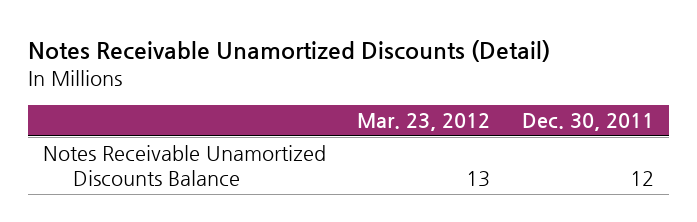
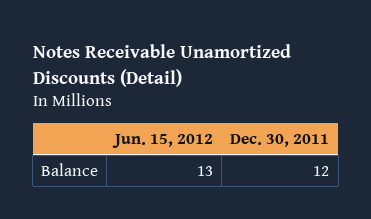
- | Mar. 23, 2012 | Dec. 30, 2011
+ | Jun. 15, 2012 | Dec. 30, 2011
- Notes Receivable Unamortized Discounts Balance | 13 | 12
+ Balance | 13 | 12

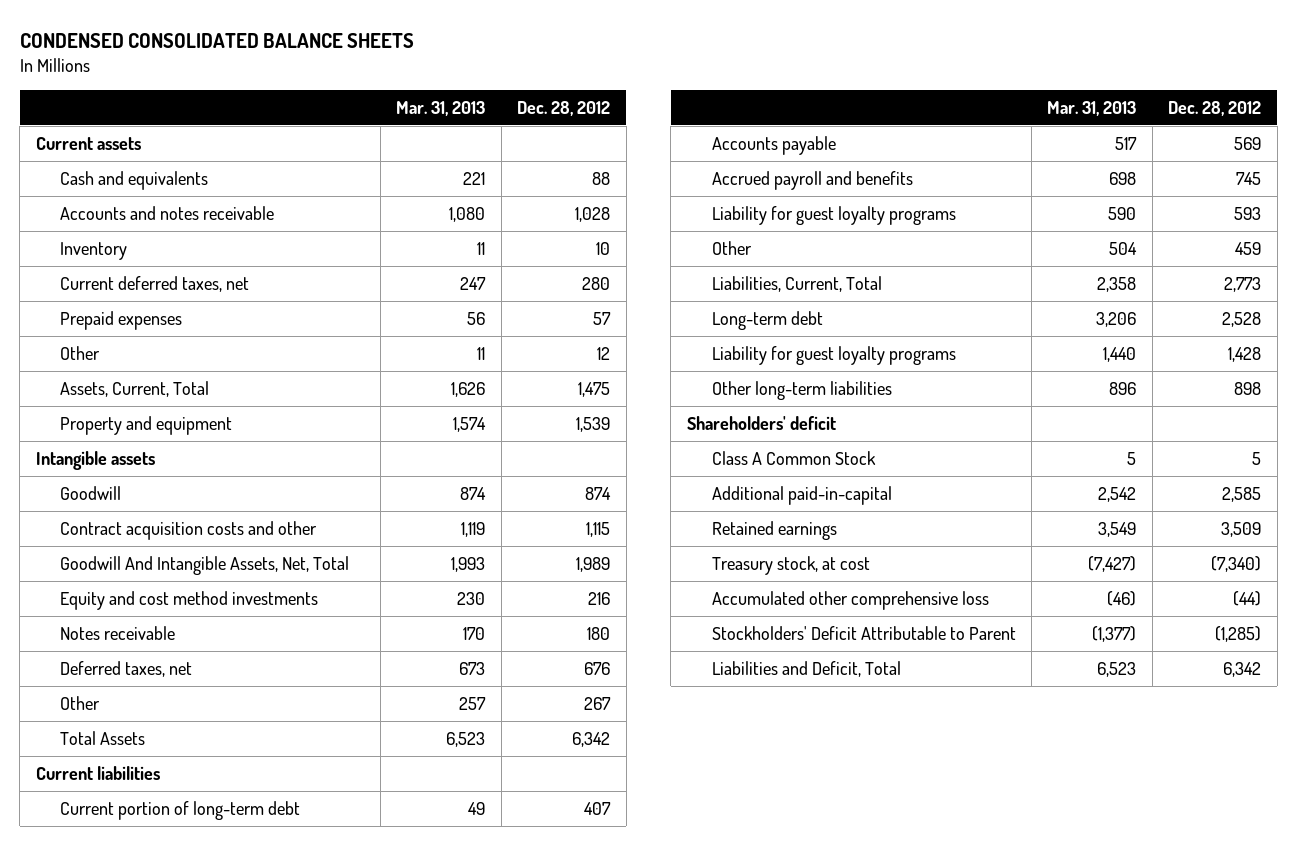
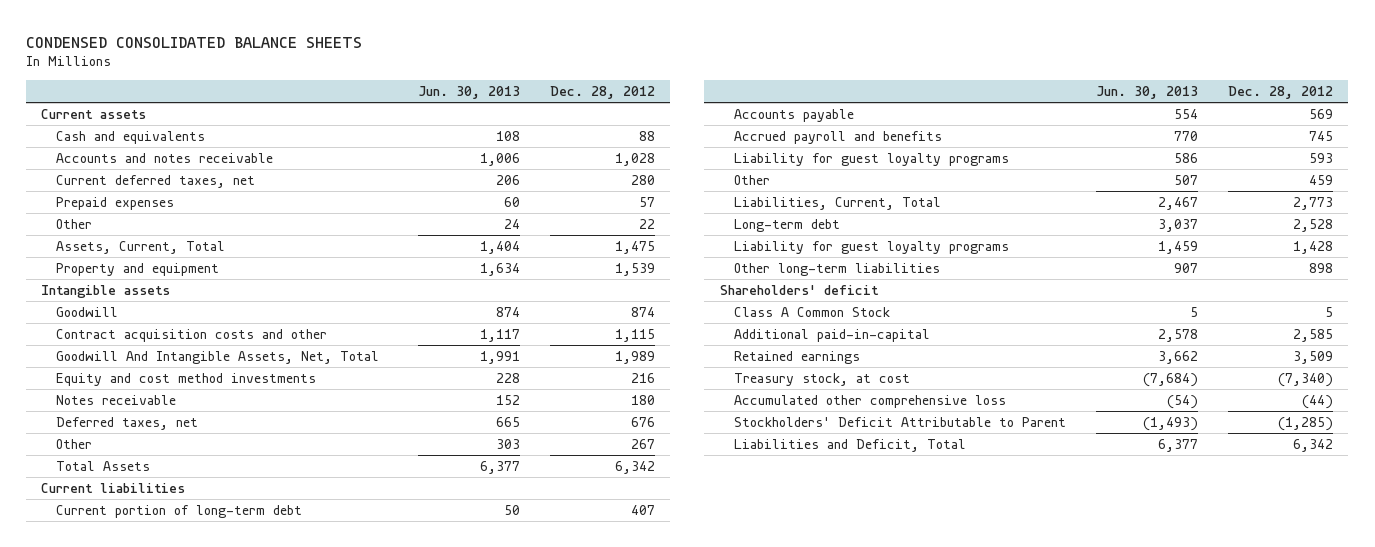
- | Mar. 31, 2013 | Dec. 28, 2012
+ | Jun. 30, 2013 | Dec. 28, 2012
- Inventory | 11 | 10
- Other | 11 | 12
+ Other | 24 | 22

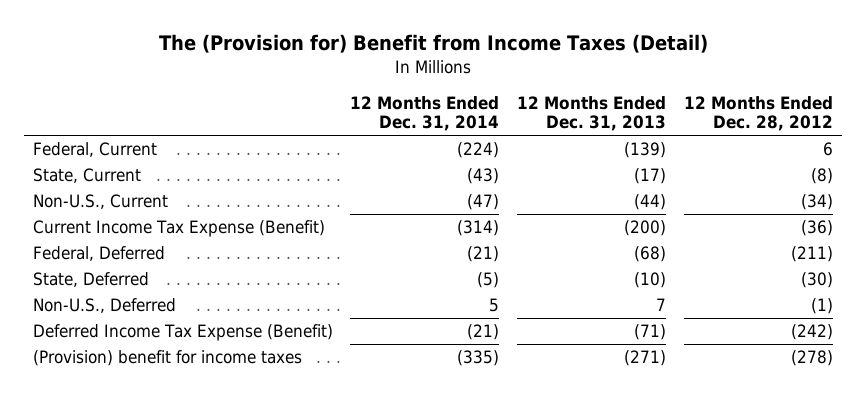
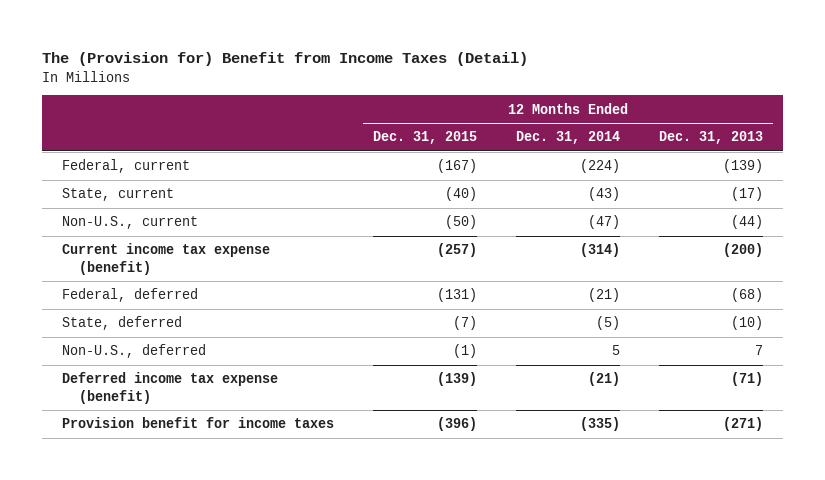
- | 12 Months Ended Dec. 31, 2014 | 12 Months Ended Dec. 31, 2013 | 12 Months Ended Dec. 28, 2012
+ | 12 Months Ended Dec. 31, 2015 | 12 Months Ended Dec. 31, 2014 | 12 Months Ended Dec. 31, 2013
- Federal, Current | (224) | (139) | 6
- State, Current | (43) | (17) | (8)
- Non-U.S., Current | (47) | (44) | (34)
- Current Income Tax Expense (Benefit) | (314) | (200) | (36)
- Federal, Deferred | (21) | (68) | (211)
- State, Deferred | (5) | (10) | (30)
- Non-U.S., Deferred | 5 | 7 | (1)
- Deferred Income Tax Expense (Benefit) | (21) | (71) | (242)
- (Provision) benefit for income taxes | (335) | (271) | (278)
+ Federal, current | (167) | (224) | (139)
+ State, current | (40) | (43) | (17)
+ Non-U.S., current | (50) | (47) | (44)
+ Current income tax expense (benefit) | (257) | (314) | (200)
+ Federal, deferred | (131) | (21) | (68)
+ State, deferred | (7) | (5) | (10)
+ Non-U.S., deferred | (1) | 5 | 7
+ Deferred income tax expense (benefit) | (139) | (21) | (71)
+ Provision benefit for income taxes | (396) | (335) | (271)

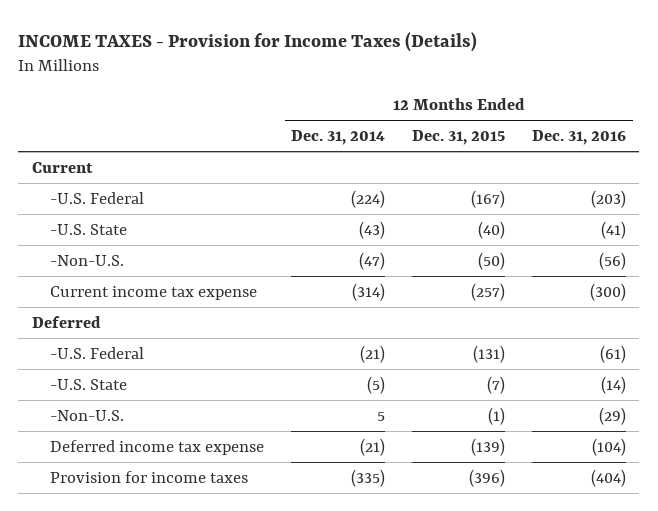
- The (Provision for) Benefit from Income Taxes (Detail)
+ INCOME TAXES - Provision for Income Taxes (Details)
- | 12 Months Ended Dec. 31, 2015 | 12 Months Ended Dec. 31, 2014 | 12 Months Ended Dec. 31, 2013
+ | 12 Months Ended Dec. 31, 2014 | 12 Months Ended Dec. 31, 2015 | 12 Months Ended Dec. 31, 2016
- Federal, current | (167) | (224) | (139)
- State, current | (40) | (43) | (17)
- Non-U.S., current | (50) | (47) | (44)
- Current income tax expense (benefit) | (257) | (314) | (200)
- Federal, deferred | (131) | (21) | (68)
- State, deferred | (7) | (5) | (10)
- Non-U.S., deferred | (1) | 5 | 7
- Deferred income tax expense (benefit) | (139) | (21) | (71)
- Provision benefit for income taxes | (396) | (335) | (271)
+ Current
+ -U.S. Federal | (224) | (167) | (203)
+ -U.S. State | (43) | (40) | (41)
+ -Non-U.S. | (47) | (50) | (56)
+ Current income tax expense | (314) | (257) | (300)
+ Deferred
+ -U.S. Federal | (21) | (131) | (61)
+ -U.S. State | (5) | (7) | (14)
+ -Non-U.S. | 5 | (1) | (29)
+ Deferred income tax expense | (21) | (139) | (104)
+ Provision for income taxes | (335) | (396) | (404)

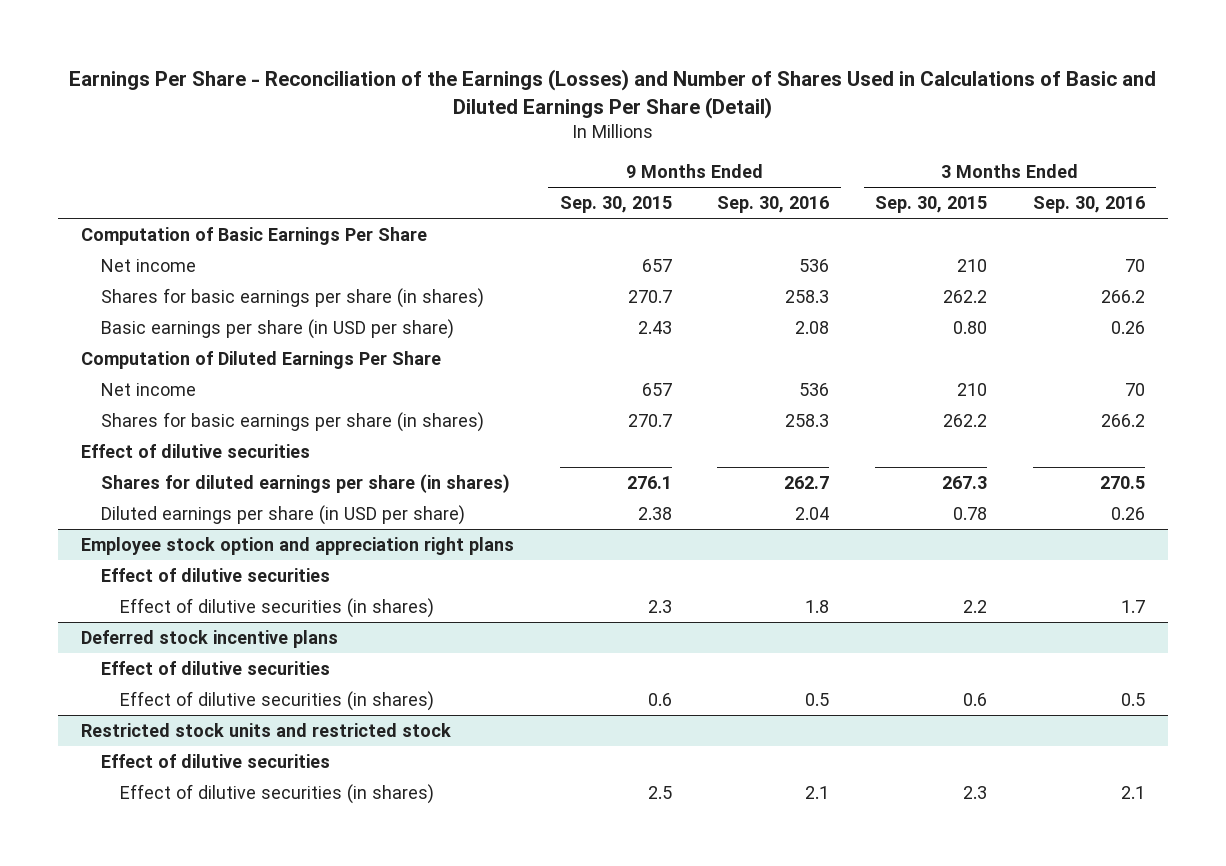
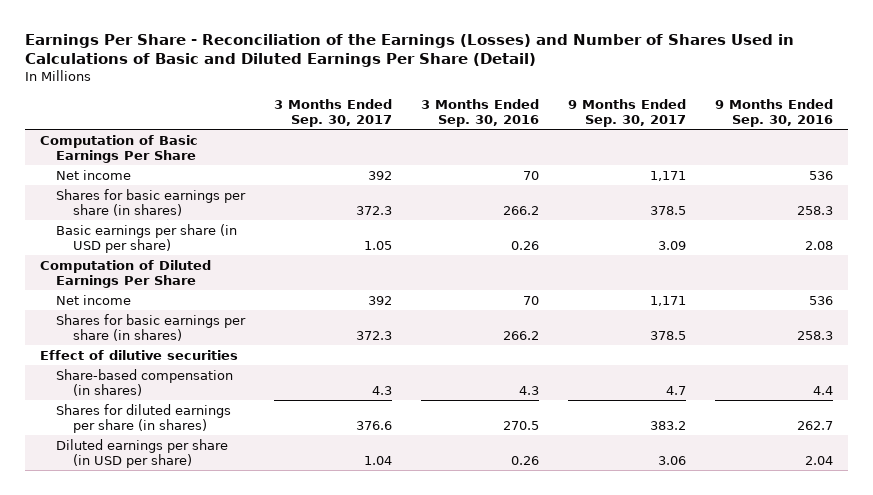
- | 9 Months Ended Sep. 30, 2015 | 9 Months Ended Sep. 30, 2016 | 3 Months Ended Sep. 30, 2015 | 3 Months Ended Sep. 30, 2016
+ | 3 Months Ended Sep. 30, 2017 | 3 Months Ended Sep. 30, 2016 | 9 Months Ended Sep. 30, 2017 | 9 Months Ended Sep. 30, 2016
+ Share-based compensation (in shares) | 4.3 | 4.3 | 4.7 | 4.4
- Employee stock option and appreciation right plans
- Effect of dilutive securities
- Effect of dilutive securities (in shares) | 2.3 | 1.8 | 2.2 | 1.7
- Deferred stock incentive plans
- Effect of dilutive securities
- Effect of dilutive securities (in shares) | 0.6 | 0.5 | 0.6 | 0.5
- Restricted stock units and restricted stock
- Effect of dilutive securities
- Effect of dilutive securities (in shares) | 2.5 | 2.1 | 2.3 | 2.1

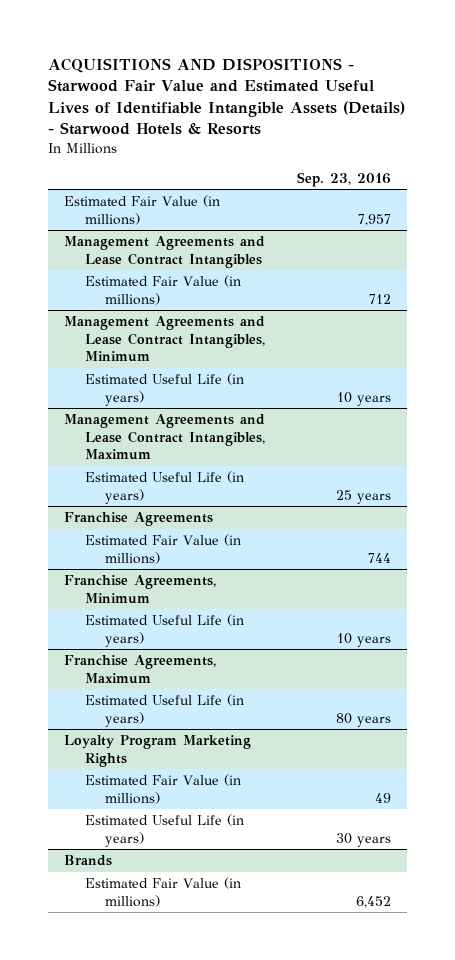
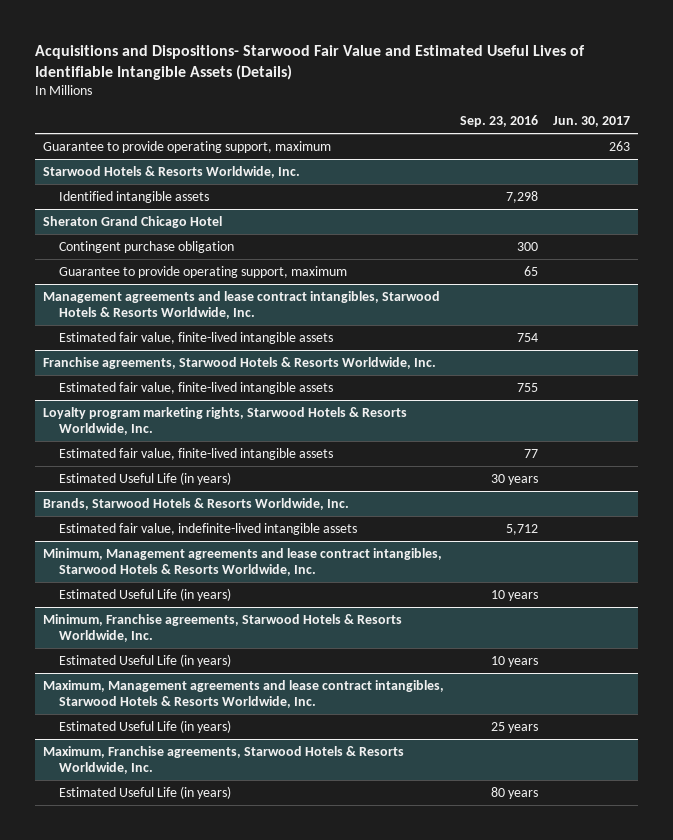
- ACQUISITIONS AND DISPOSITIONS - Starwood Fair Value and Estimated Useful Lives of Identifiable Intangible Assets (Details) - Starwood Hotels & Resorts
+ Acquisitions and Dispositions- Starwood Fair Value and Estimated Useful Lives of Identifiable Intangible Assets (Details)
- | Sep. 23, 2016
+ | Sep. 23, 2016 | Jun. 30, 2017
- Estimated Fair Value (in millions) | 7,957
- Management Agreements and Lease Contract Intangibles
- Estimated Fair Value (in millions) | 712
- Management Agreements and Lease Contract Intangibles, Minimum
+ Guarantee to provide operating support, maximum | | 263
+ Starwood Hotels & Resorts Worldwide, Inc.
+ Identified intangible assets | 7,298 |
+ Sheraton Grand Chicago Hotel
+ Contingent purchase obligation | 300 |
+ Guarantee to provide operating support, maximum | 65 |
+ Management agreements and lease contract intangibles, Starwood Hotels & Resorts Worldwide, Inc.
+ Estimated fair value, finite-lived intangible assets | 754 |
+ Franchise agreements, Starwood Hotels & Resorts Worldwide, Inc.
+ Estimated fair value, finite-lived intangible assets | 755 |
+ Loyalty program marketing rights, Starwood Hotels & Resorts Worldwide, Inc.
+ Estimated fair value, finite-lived intangible assets | 77 |
+ Estimated Useful Life (in years) | 30 years |
+ Brands, Starwood Hotels & Resorts Worldwide, Inc.
+ Estimated fair value, indefinite-lived intangible assets | 5,712 |
+ Minimum, Management agreements and lease contract intangibles, Starwood Hotels & Resorts Worldwide, Inc.
- Management Agreements and Lease Contract Intangibles, Maximum
- Estimated Useful Life (in years) | 25 years
- Franchise Agreements
- Estimated Fair Value (in millions) | 744
- Franchise Agreements, Minimum
+ Minimum, Franchise agreements, Starwood Hotels & Resorts Worldwide, Inc.
- Franchise Agreements, Maximum
+ Maximum, Management agreements and lease contract intangibles, Starwood Hotels & Resorts Worldwide, Inc.
+ Estimated Useful Life (in years) | 25 years |
+ Maximum, Franchise agreements, Starwood Hotels & Resorts Worldwide, Inc.
- Loyalty Program Marketing Rights
- Estimated Fair Value (in millions) | 49
- Estimated Useful Life (in years) | 30 years
- Brands
- Estimated Fair Value (in millions) | 6,452

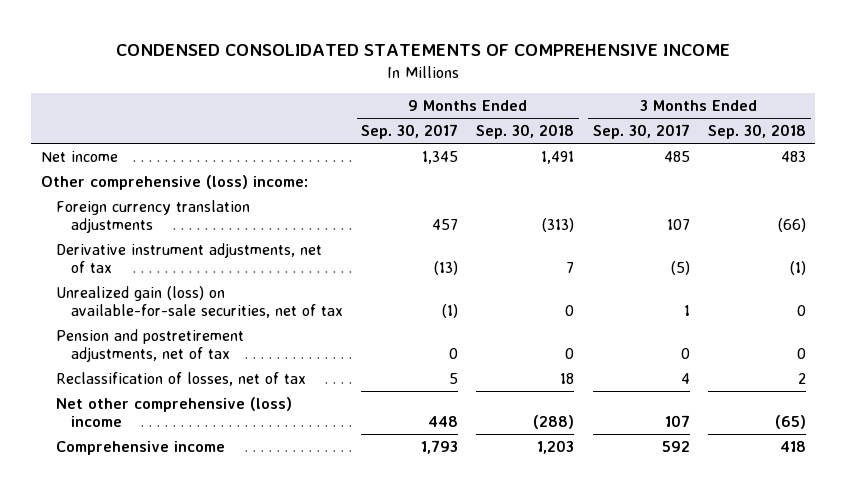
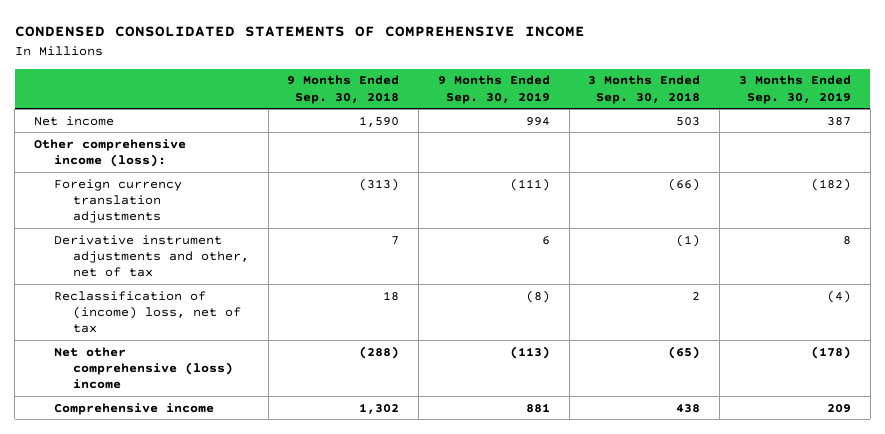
- | 9 Months Ended Sep. 30, 2017 | 9 Months Ended Sep. 30, 2018 | 3 Months Ended Sep. 30, 2017 | 3 Months Ended Sep. 30, 2018
+ | 9 Months Ended Sep. 30, 2018 | 9 Months Ended Sep. 30, 2019 | 3 Months Ended Sep. 30, 2018 | 3 Months Ended Sep. 30, 2019
- Net income | 1,345 | 1,491 | 485 | 483
- Other comprehensive (loss) income:
+ Net income | 1,590 | 994 | 503 | 387
+ Other comprehensive income (loss):
- Derivative instrument adjustments, net of tax | (13) | 7 | (5) | (1)
- Unrealized gain (loss) on available-for-sale securities, net of tax | (1) | 0 | 1 | 0
- Pension and postretirement adjustments, net of tax | 0 | 0 | 0 | 0
- Reclassification of losses, net of tax | 5 | 18 | 4 | 2
+ Derivative instrument adjustments and other, net of tax | 7 | 6 | (1) | 8
+ Reclassification of (income) loss, net of tax | 18 | (8) | 2 | (4)
- Comprehensive income | 1,793 | 1,203 | 592 | 418
+ Comprehensive income | 1,302 | 881 | 438 | 209

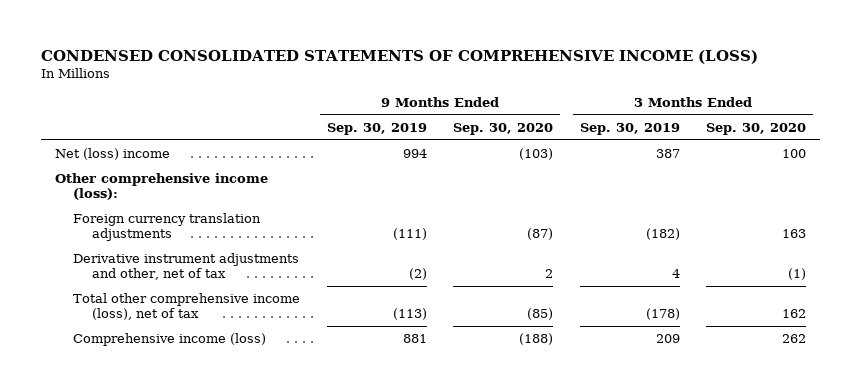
- CONDENSED CONSOLIDATED STATEMENTS OF COMPREHENSIVE INCOME
+ CONDENSED CONSOLIDATED STATEMENTS OF COMPREHENSIVE INCOME (LOSS)
- | 9 Months Ended Sep. 30, 2018 | 9 Months Ended Sep. 30, 2019 | 3 Months Ended Sep. 30, 2018 | 3 Months Ended Sep. 30, 2019
+ | 9 Months Ended Sep. 30, 2019 | 9 Months Ended Sep. 30, 2020 | 3 Months Ended Sep. 30, 2019 | 3 Months Ended Sep. 30, 2020
- Net income | 1,590 | 994 | 503 | 387
+ Net (loss) income | 994 | (103) | 387 | 100
- Derivative instrument adjustments and other, net of tax | 7 | 6 | (1) | 8
- Reclassification of (income) loss, net of tax | 18 | (8) | 2 | (4)
- Net other comprehensive (loss) income | (288) | (113) | (65) | (178)
- Comprehensive income | 1,302 | 881 | 438 | 209
+ Derivative instrument adjustments and other, net of tax | (2) | 2 | 4 | (1)
+ Total other comprehensive income (loss), net of tax | (113) | (85) | (178) | 162
+ Comprehensive income (loss) | 881 | (188) | 209 | 262

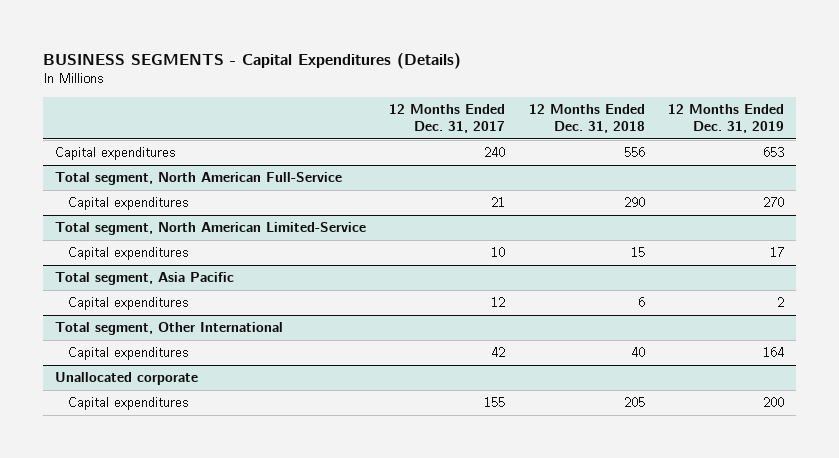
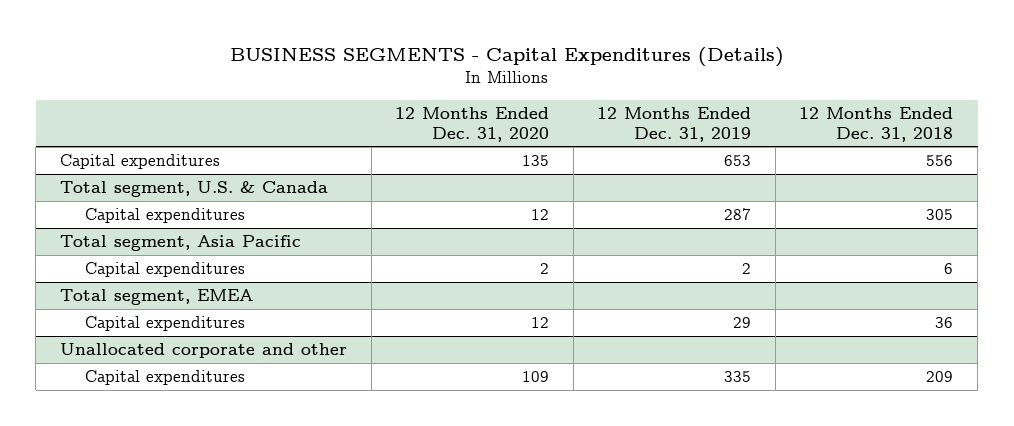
- | 12 Months Ended Dec. 31, 2017 | 12 Months Ended Dec. 31, 2018 | 12 Months Ended Dec. 31, 2019
+ | 12 Months Ended Dec. 31, 2020 | 12 Months Ended Dec. 31, 2019 | 12 Months Ended Dec. 31, 2018
- Total segment, North American Full-Service
- Capital expenditures | 21 | 290 | 270
- Total segment, North American Limited-Service
- Capital expenditures | 10 | 15 | 17
+ Total segment, U.S. & Canada
+ Capital expenditures | 12 | 287 | 305
- Total segment, Other International
- Capital expenditures | 42 | 40 | 164
- Unallocated corporate
- Capital expenditures | 155 | 205 | 200
+ Total segment, EMEA
+ Capital expenditures | 12 | 29 | 36
+ Unallocated corporate and other
+ Capital expenditures | 109 | 335 | 209

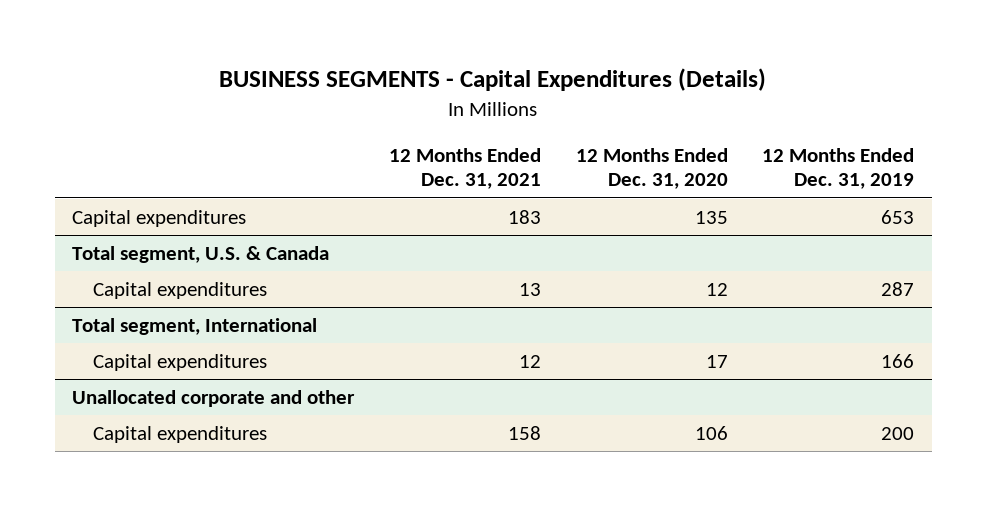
- | 12 Months Ended Dec. 31, 2020 | 12 Months Ended Dec. 31, 2019 | 12 Months Ended Dec. 31, 2018
+ | 12 Months Ended Dec. 31, 2021 | 12 Months Ended Dec. 31, 2020 | 12 Months Ended Dec. 31, 2019
- Total segment, Asia Pacific
- Capital expenditures | 2 | 2 | 6
- Total segment, EMEA
- Capital expenditures | 12 | 29 | 36
+ Total segment, International
+ Capital expenditures | 12 | 17 | 166
@ Unallocated corporate and other
- Capital expenditures | 109 | 335 | 209
+ Capital expenditures | 158 | 106 | 200

